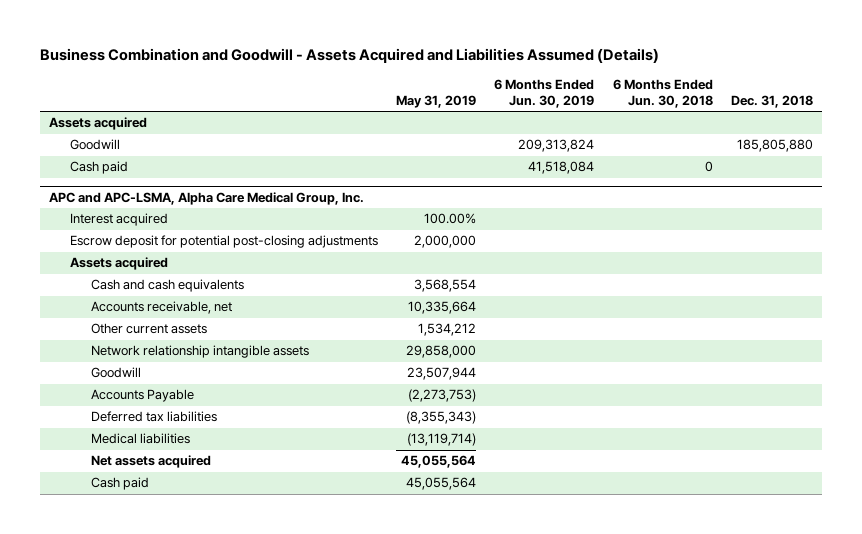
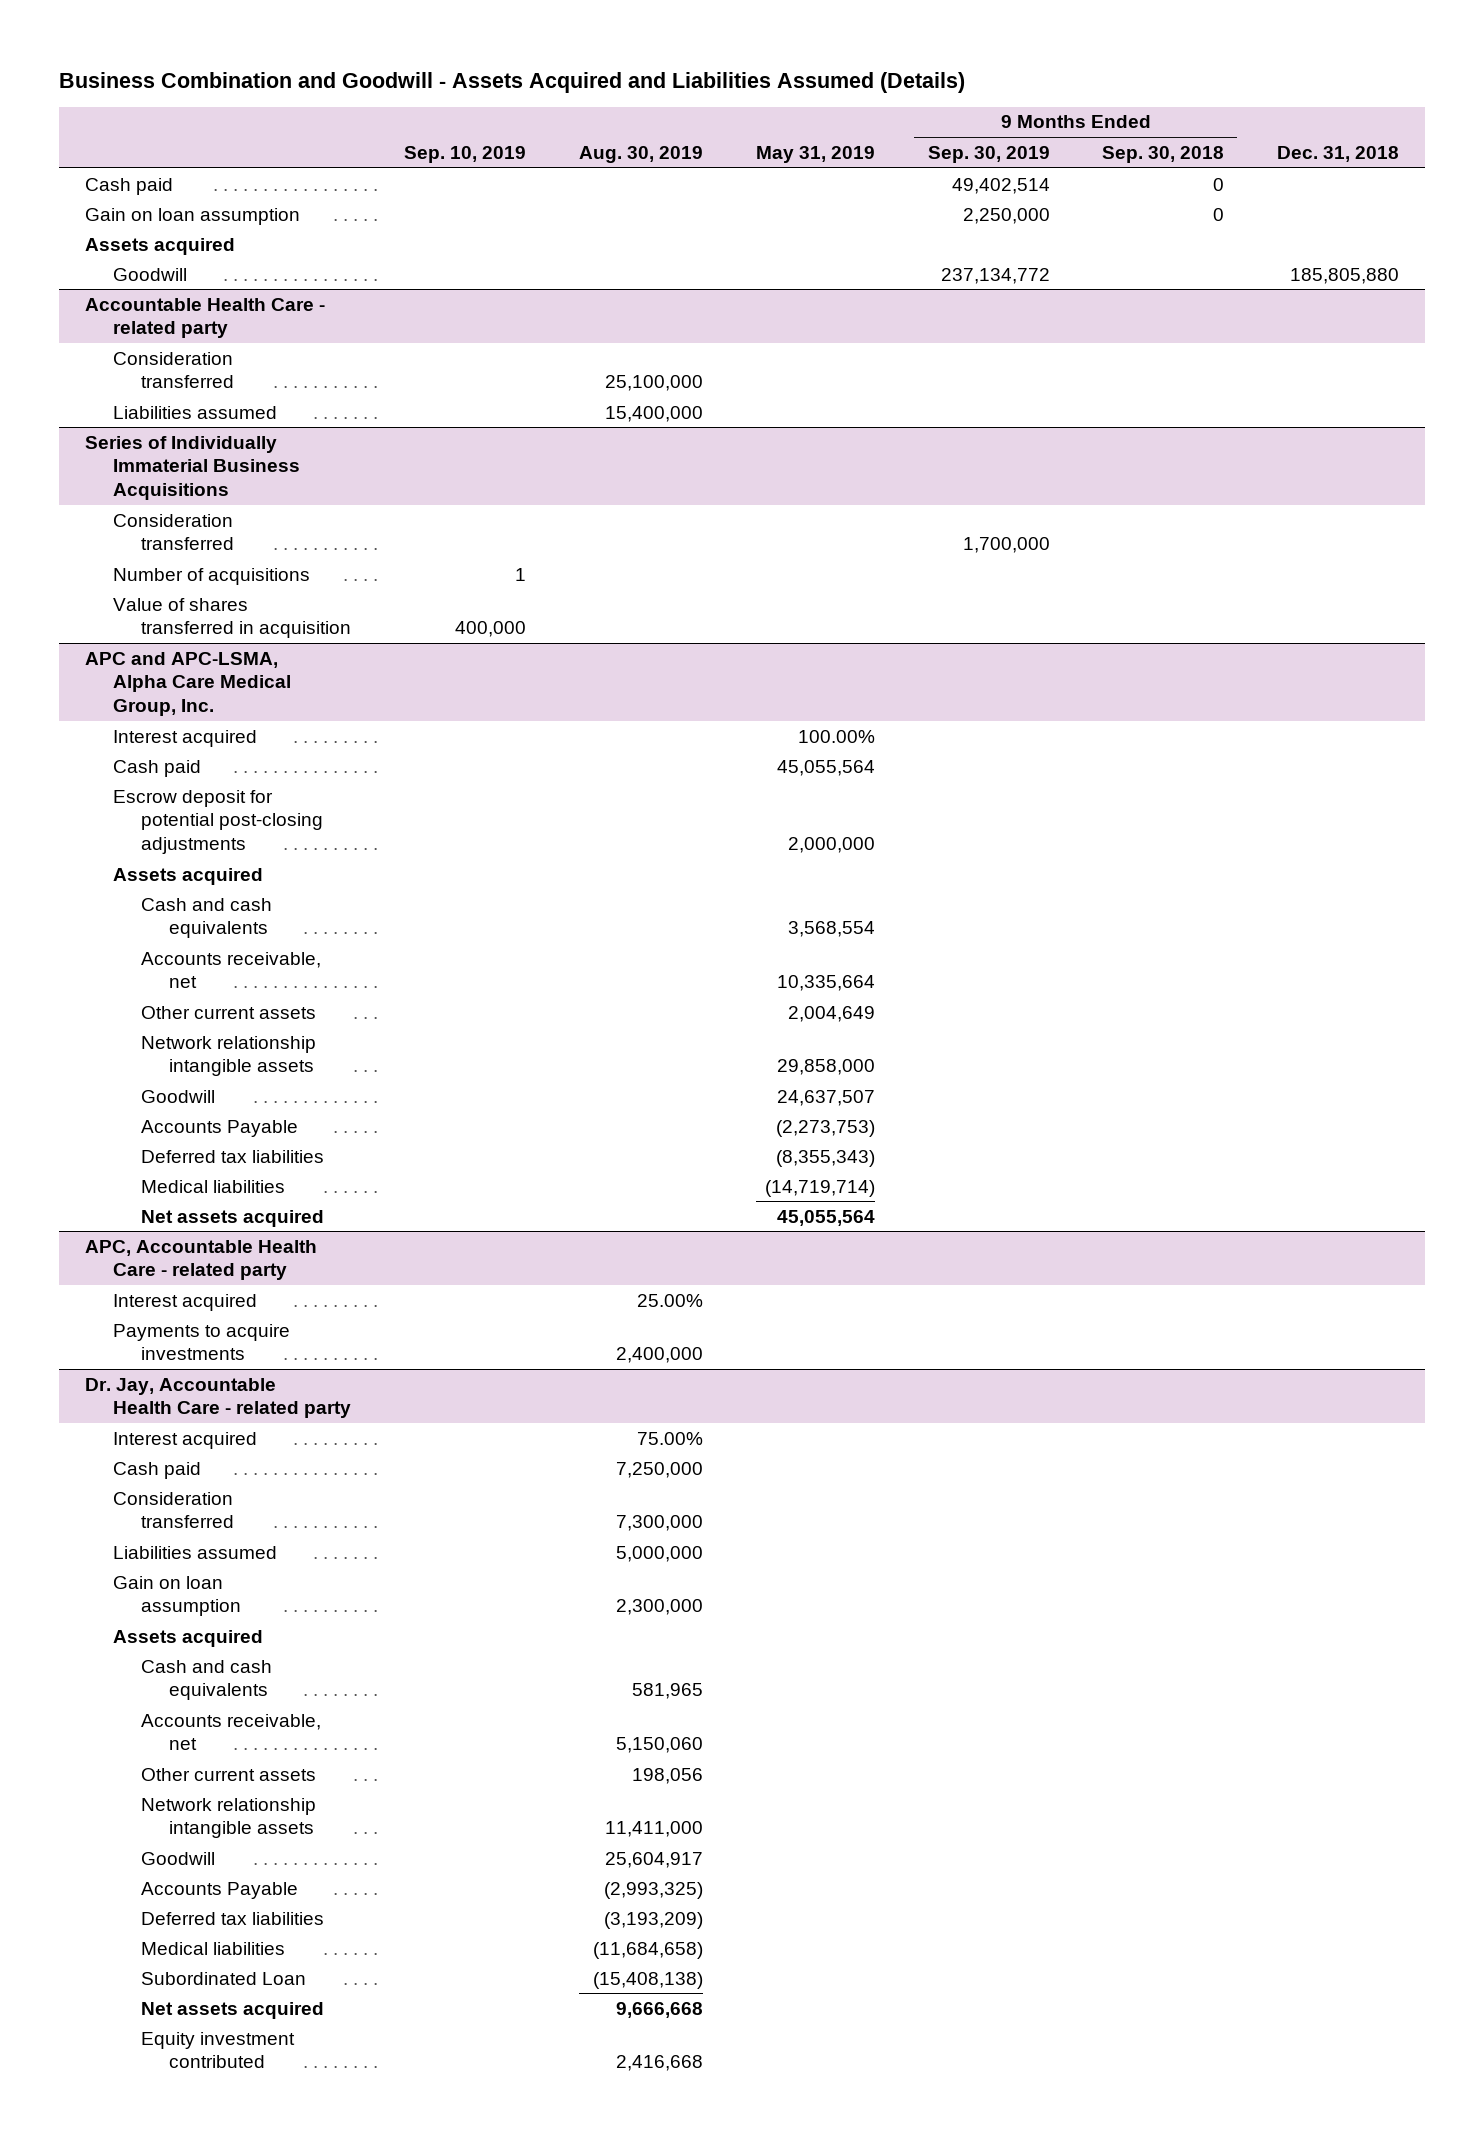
- | May 31, 2019 | 6 Months Ended Jun. 30, 2019 | 6 Months Ended Jun. 30, 2018 | Dec. 31, 2018
+ | Sep. 10, 2019 | Aug. 30, 2019 | May 31, 2019 | 9 Months Ended Sep. 30, 2019 | 9 Months Ended Sep. 30, 2018 | Dec. 31, 2018
moved up: Cash paid | | | | 49,402,514 | 0 |
+ Gain on loan assumption | | | | 2,250,000 | 0 |
+ Accountable Health Care - related party
+ Consideration transferred | | 25,100,000 | | | |
+ Liabilities assumed | | 15,400,000 | | | |
+ Series of Individually Immaterial Business Acquisitions
+ Consideration transferred | | | | 1,700,000 | |
+ Number of acquisitions | 1 | | | | |
+ Value of shares transferred in acquisition | 400,000 | | | | |
@ APC and APC-LSMA, Alpha Care Medical Group, Inc.
moved up: Cash paid | | | 45,055,564 | | |
- Other current assets | 1,534,212 | | |
+ Other current assets | | | 2,004,649 | | |
- Goodwill | 23,507,944 | | |
+ Goodwill | | | 24,637,507 | | |
- Medical liabilities | (13,119,714) | | |
+ Medical liabilities | | | (14,719,714) | | |
+ APC, Accountable Health Care - related party
+ Interest acquired | | 25.00% | | | |
+ Payments to acquire investments | | 2,400,000 | | | |
+ Dr. Jay, Accountable Health Care - related party
+ Interest acquired | | 75.00% | | | |
+ Cash paid | | 7,250,000 | | | |
+ Consideration transferred | | 7,300,000 | | | |
+ Liabilities assumed | | 5,000,000 | | | |
+ Gain on loan assumption | | 2,300,000 | | | |
+ Assets acquired
+ Cash and cash equivalents | | 581,965 | | | |
+ Accounts receivable, net | | 5,150,060 | | | |
+ Other current assets | | 198,056 | | | |
+ Network relationship intangible assets | | 11,411,000 | | | |
+ Goodwill | | 25,604,917 | | | |
+ Accounts Payable | | (2,993,325) | | | |
+ Deferred tax liabilities | | (3,193,209) | | | |
+ Medical liabilities | | (11,684,658) | | | |
+ Subordinated Loan | | (15,408,138) | | | |
+ Net assets acquired | | 9,666,668 | | | |
+ Equity investment contributed | | 2,416,668 | | | |

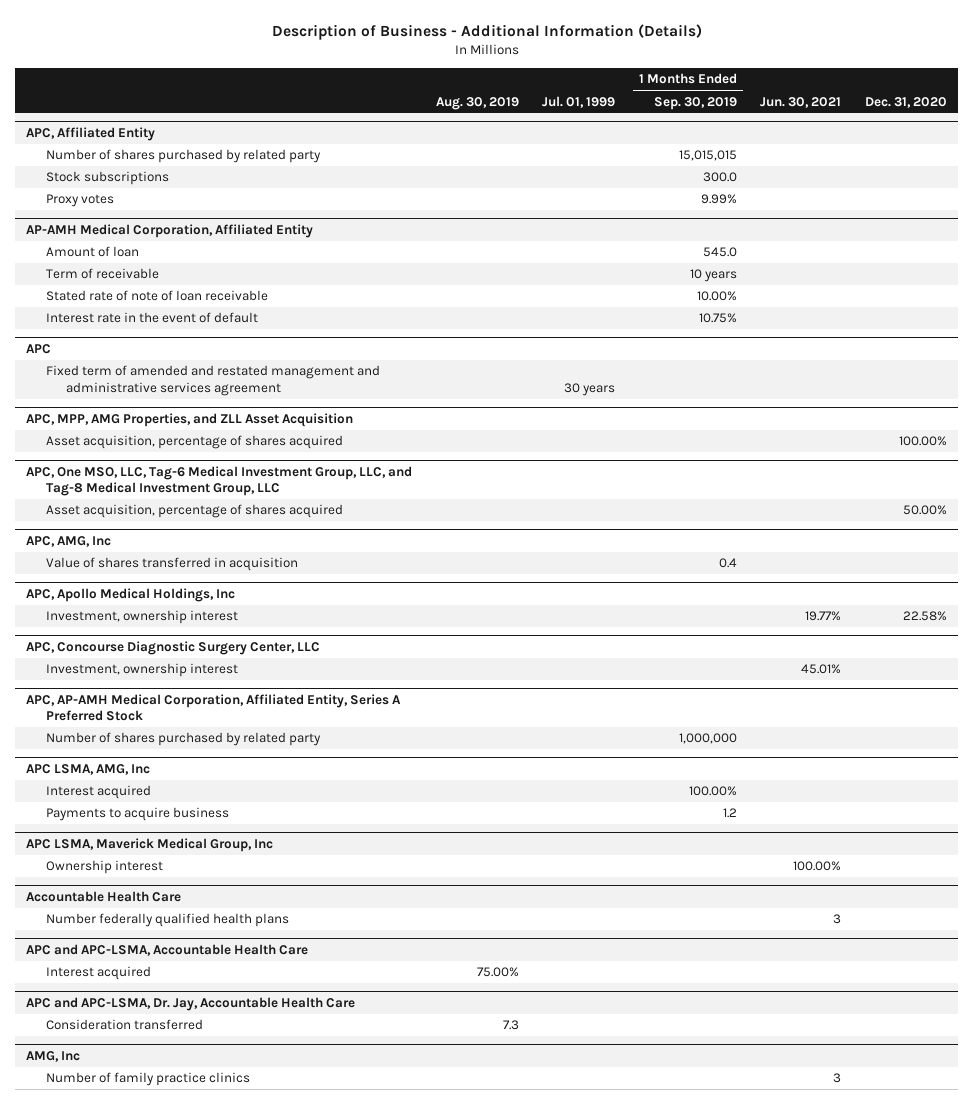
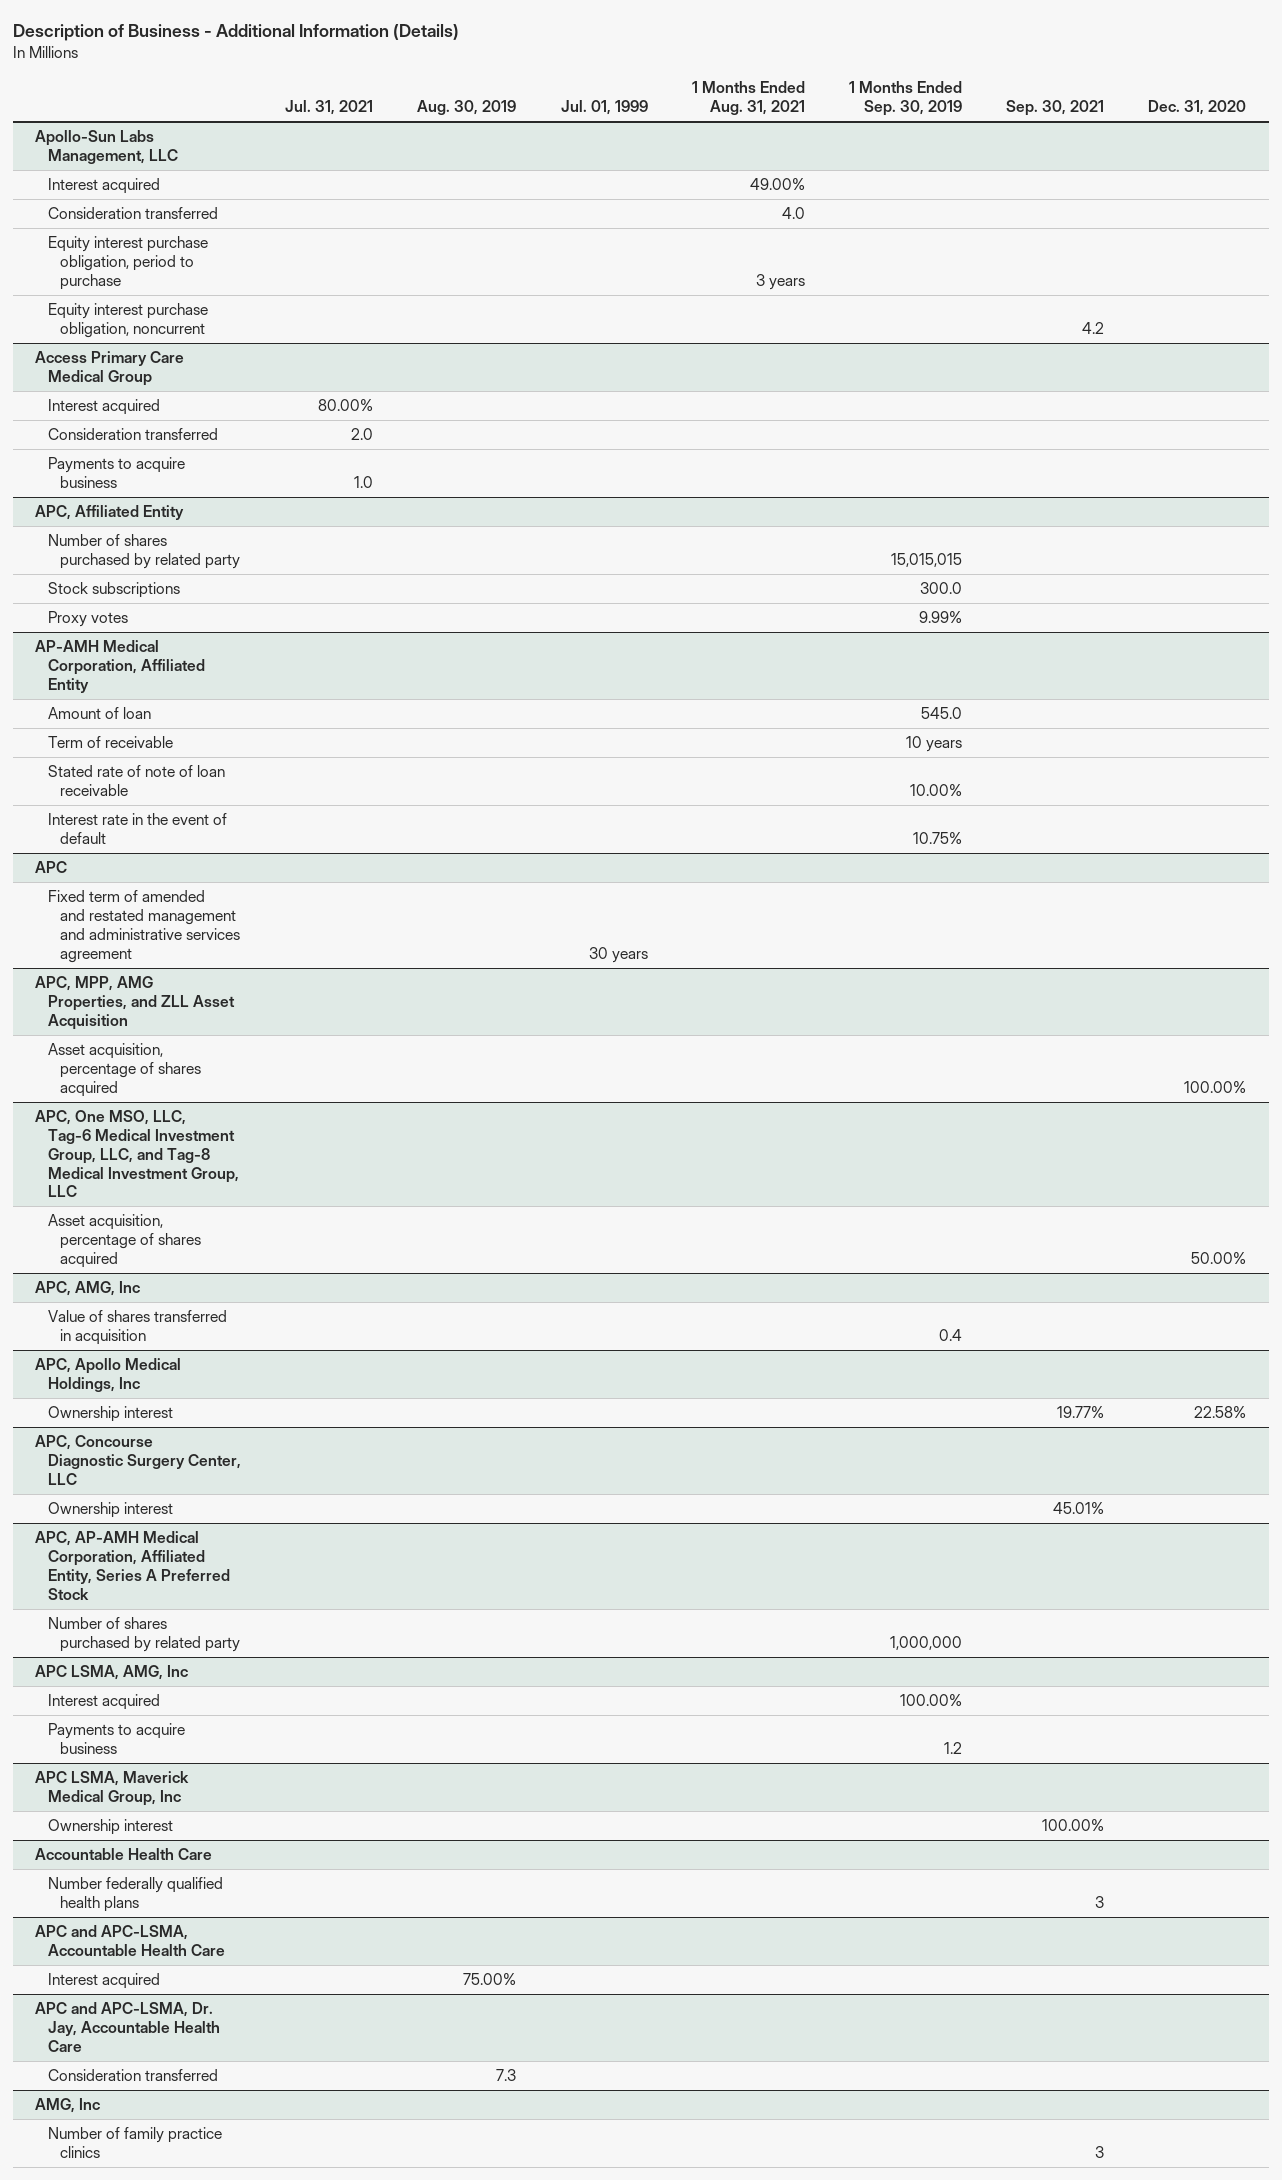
- | Aug. 30, 2019 | Jul. 01, 1999 | 1 Months Ended Sep. 30, 2019 | Jun. 30, 2021 | Dec. 31, 2020
+ | Jul. 31, 2021 | Aug. 30, 2019 | Jul. 01, 1999 | 1 Months Ended Aug. 31, 2021 | 1 Months Ended Sep. 30, 2019 | Sep. 30, 2021 | Dec. 31, 2020
+ Apollo-Sun Labs Management, LLC
+ Interest acquired | | | | 49.00% | | |
+ Consideration transferred | | | | 4.0 | | |
+ Equity interest purchase obligation, period to purchase | | | | 3 years | | |
+ Equity interest purchase obligation, noncurrent | | | | | | 4.2 |
+ Access Primary Care Medical Group
+ Interest acquired | 80.00% | | | | | |
+ Consideration transferred | 2.0 | | | | | |
+ Payments to acquire business | 1.0 | | | | | |
@ APC, Apollo Medical Holdings, Inc
- Investment, ownership interest | | | | 19.77% | 22.58%
+ Ownership interest | | | | | | 19.77% | 22.58%
@ APC, Concourse Diagnostic Surgery Center, LLC
- Investment, ownership interest | | | | 45.01% |
+ Ownership interest | | | | | | 45.01% |

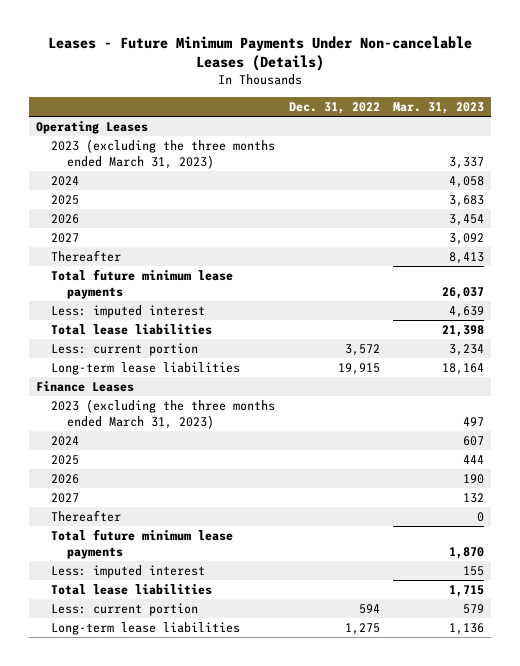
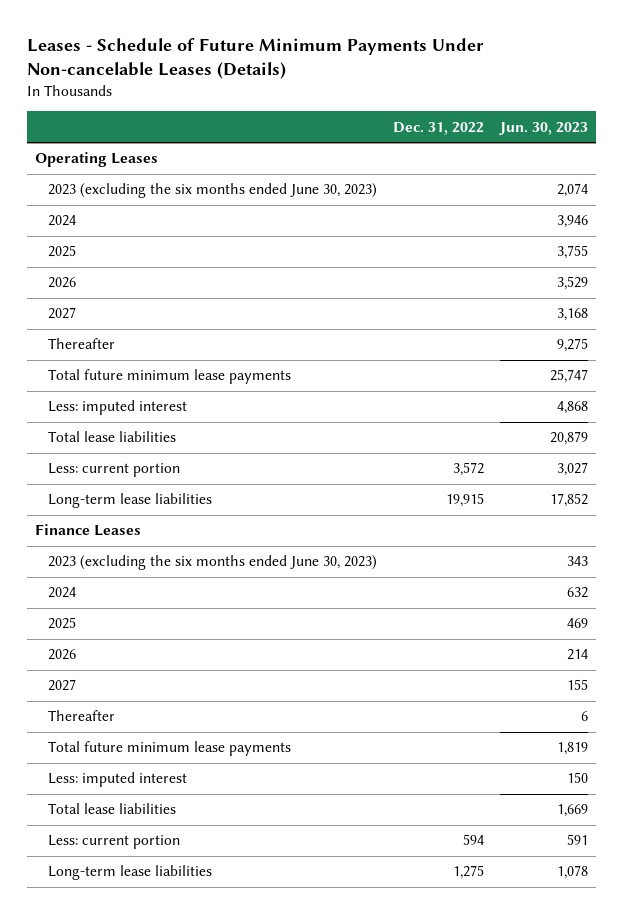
- Leases - Future Minimum Payments Under Non-cancelable Leases (Details)
+ Leases - Schedule of Future Minimum Payments Under Non-cancelable Leases (Details)
- | Dec. 31, 2022 | Mar. 31, 2023
+ | Dec. 31, 2022 | Jun. 30, 2023
- 2023 (excluding the three months ended March 31, 2023) | | 3,337
+ 2023 (excluding the six months ended June 30, 2023) | | 2,074
- 2023 (excluding the three months ended March 31, 2023) | | 497
+ 2023 (excluding the six months ended June 30, 2023) | | 343

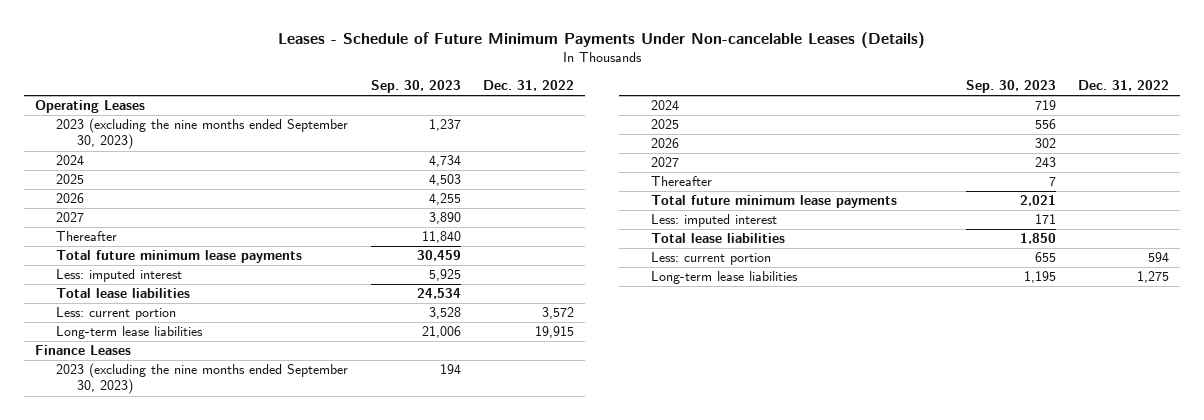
- | Dec. 31, 2022 | Jun. 30, 2023
+ | Sep. 30, 2023 | Dec. 31, 2022
- 2023 (excluding the six months ended June 30, 2023) | | 2,074
+ 2023 (excluding the nine months ended September 30, 2023) | 1,237 |
- 2023 (excluding the six months ended June 30, 2023) | | 343
+ 2023 (excluding the nine months ended September 30, 2023) | 194 |

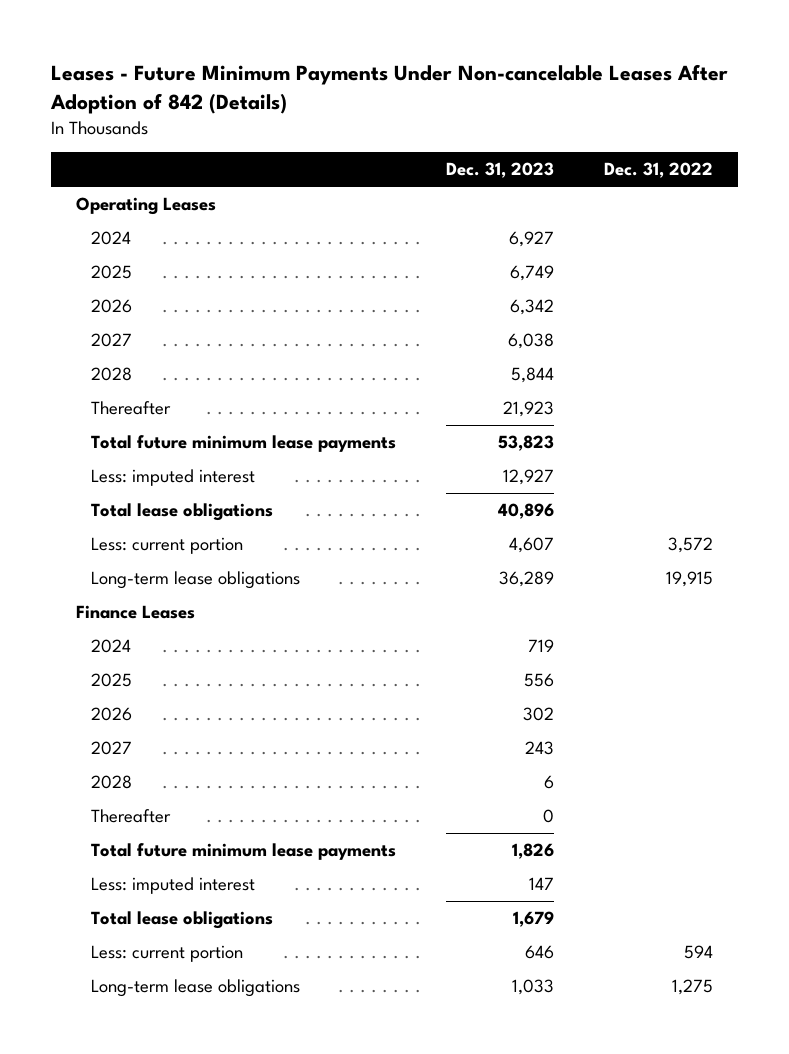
- Leases - Schedule of Future Minimum Payments Under Non-cancelable Leases (Details)
+ Leases - Future Minimum Payments Under Non-cancelable Leases After Adoption of 842 (Details)
- | Sep. 30, 2023 | Dec. 31, 2022
+ | Dec. 31, 2023 | Dec. 31, 2022
- 2023 (excluding the nine months ended September 30, 2023) | 1,237 |
+ 2028 | 5,844 |
- Total lease liabilities | 24,534 |
+ Total lease obligations | 40,896 |
- Long-term lease liabilities | 21,006 | 19,915
+ Long-term lease obligations | 36,289 | 19,915
- 2023 (excluding the nine months ended September 30, 2023) | 194 |
+ 2028 | 6 |
- Total lease liabilities | 1,850 |
+ Total lease obligations | 1,679 |
- Long-term lease liabilities | 1,195 | 1,275
+ Long-term lease obligations | 1,033 | 1,275

